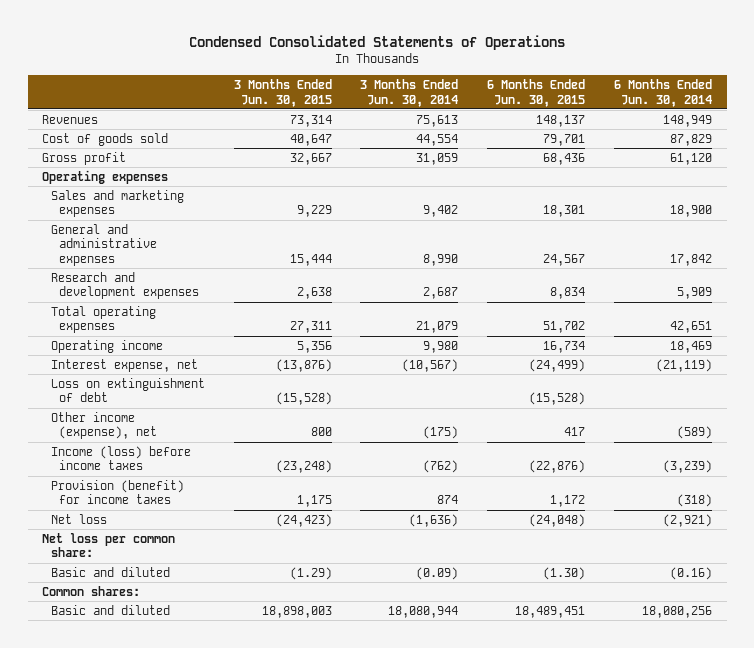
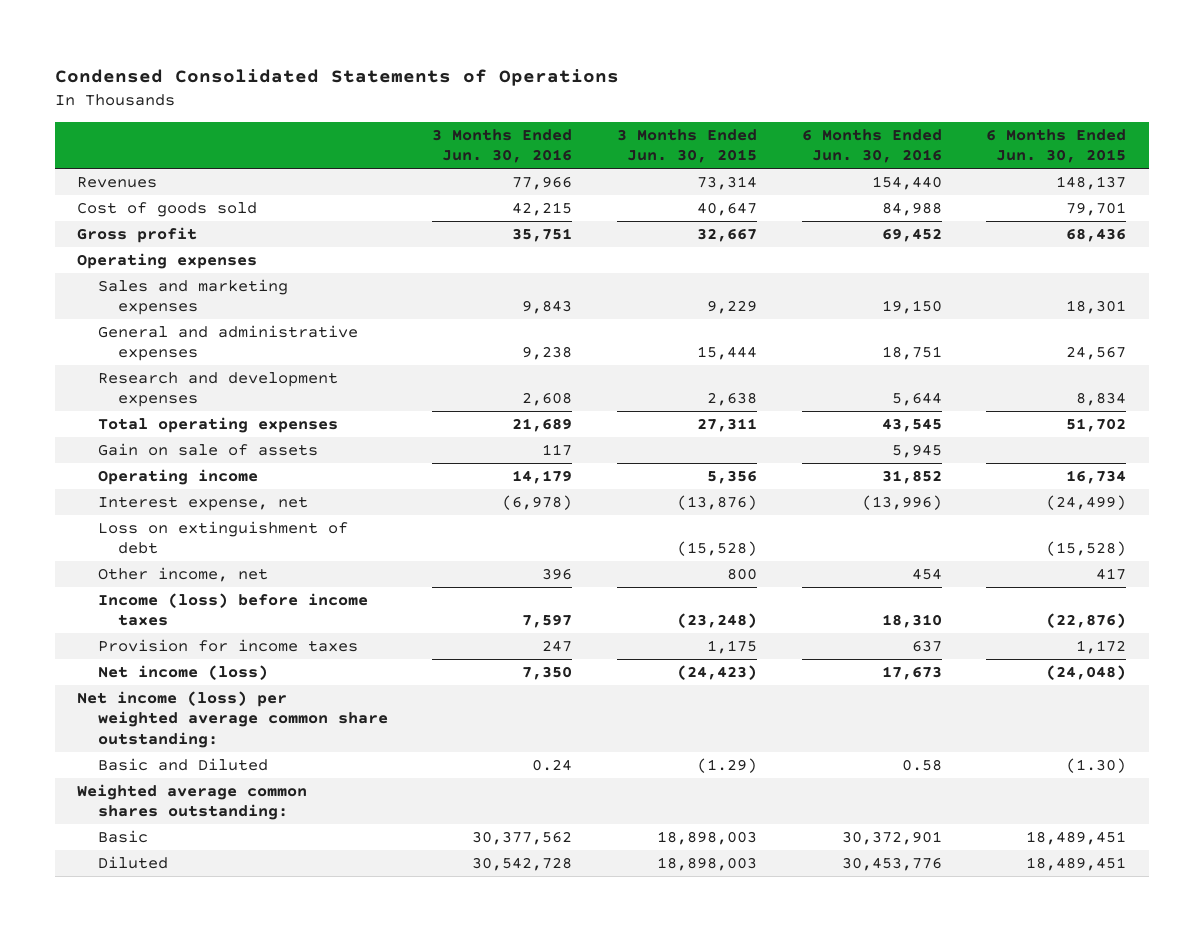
- | 3 Months Ended Jun. 30, 2015 | 3 Months Ended Jun. 30, 2014 | 6 Months Ended Jun. 30, 2015 | 6 Months Ended Jun. 30, 2014
+ | 3 Months Ended Jun. 30, 2016 | 3 Months Ended Jun. 30, 2015 | 6 Months Ended Jun. 30, 2016 | 6 Months Ended Jun. 30, 2015
+ Gain on sale of assets | 117 | | 5,945 |
- Other income (expense), net | 800 | (175) | 417 | (589)
+ Other income, net | 396 | 800 | 454 | 417
- Provision (benefit) for income taxes | 1,175 | 874 | 1,172 | (318)
- Net loss | (24,423) | (1,636) | (24,048) | (2,921)
- Net loss per common share:
- Basic and diluted | (1.29) | (0.09) | (1.30) | (0.16)
- Common shares:
- Basic and diluted | 18,898,003 | 18,080,944 | 18,489,451 | 18,080,256
+ Provision for income taxes | 247 | 1,175 | 637 | 1,172
+ Net income (loss) | 7,350 | (24,423) | 17,673 | (24,048)
+ Net income (loss) per weighted average common share outstanding:
+ Basic and Diluted | 0.24 | (1.29) | 0.58 | (1.30)
+ Weighted average common shares outstanding:
+ Basic | 30,377,562 | 18,898,003 | 30,372,901 | 18,489,451
+ Diluted | 30,542,728 | 18,898,003 | 30,453,776 | 18,489,451

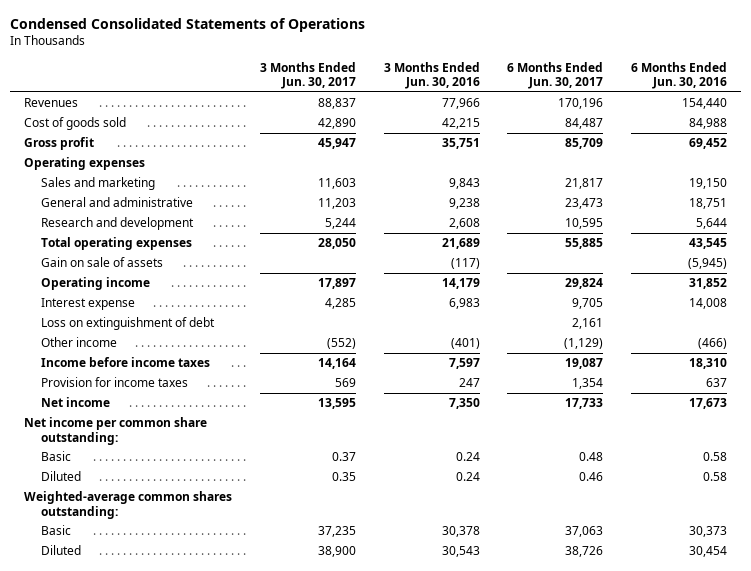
- | 3 Months Ended Jun. 30, 2016 | 3 Months Ended Jun. 30, 2015 | 6 Months Ended Jun. 30, 2016 | 6 Months Ended Jun. 30, 2015
+ | 3 Months Ended Jun. 30, 2017 | 3 Months Ended Jun. 30, 2016 | 6 Months Ended Jun. 30, 2017 | 6 Months Ended Jun. 30, 2016
- Sales and marketing expenses | 9,843 | 9,229 | 19,150 | 18,301
- General and administrative expenses | 9,238 | 15,444 | 18,751 | 24,567
- Research and development expenses | 2,608 | 2,638 | 5,644 | 8,834
+ Sales and marketing | 11,603 | 9,843 | 21,817 | 19,150
+ General and administrative | 11,203 | 9,238 | 23,473 | 18,751
+ Research and development | 5,244 | 2,608 | 10,595 | 5,644
- Gain on sale of assets | 117 | | 5,945 |
+ Gain on sale of assets | | (117) | | (5,945)
- Interest expense, net | (6,978) | (13,876) | (13,996) | (24,499)
+ Interest expense | 4,285 | 6,983 | 9,705 | 14,008
- Other income, net | 396 | 800 | 454 | 417
- Income (loss) before income taxes | 7,597 | (23,248) | 18,310 | (22,876)
+ Other income | (552) | (401) | (1,129) | (466)
+ Income before income taxes | 14,164 | 7,597 | 19,087 | 18,310
- Net income (loss) | 7,350 | (24,423) | 17,673 | (24,048)
- Net income (loss) per weighted average common share outstanding:
- Basic and Diluted | 0.24 | (1.29) | 0.58 | (1.30)
- Weighted average common shares outstanding:
- Basic | 30,377,562 | 18,898,003 | 30,372,901 | 18,489,451
- Diluted | 30,542,728 | 18,898,003 | 30,453,776 | 18,489,451
+ Net income | 13,595 | 7,350 | 17,733 | 17,673
+ Net income per common share outstanding:
+ Basic | 0.37 | 0.24 | 0.48 | 0.58
+ Diluted | 0.35 | 0.24 | 0.46 | 0.58
+ Weighted-average common shares outstanding:
+ Basic | 37,235 | 30,378 | 37,063 | 30,373
+ Diluted | 38,900 | 30,543 | 38,726 | 30,454

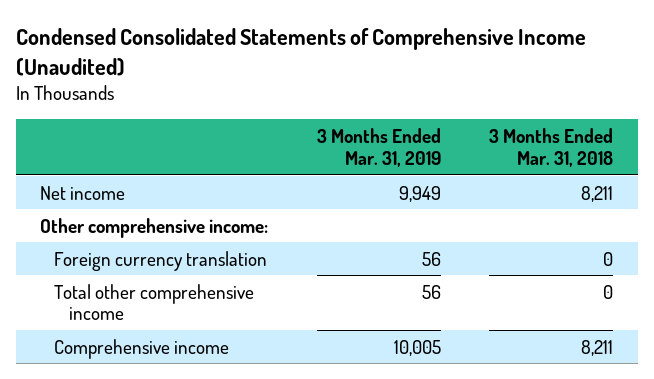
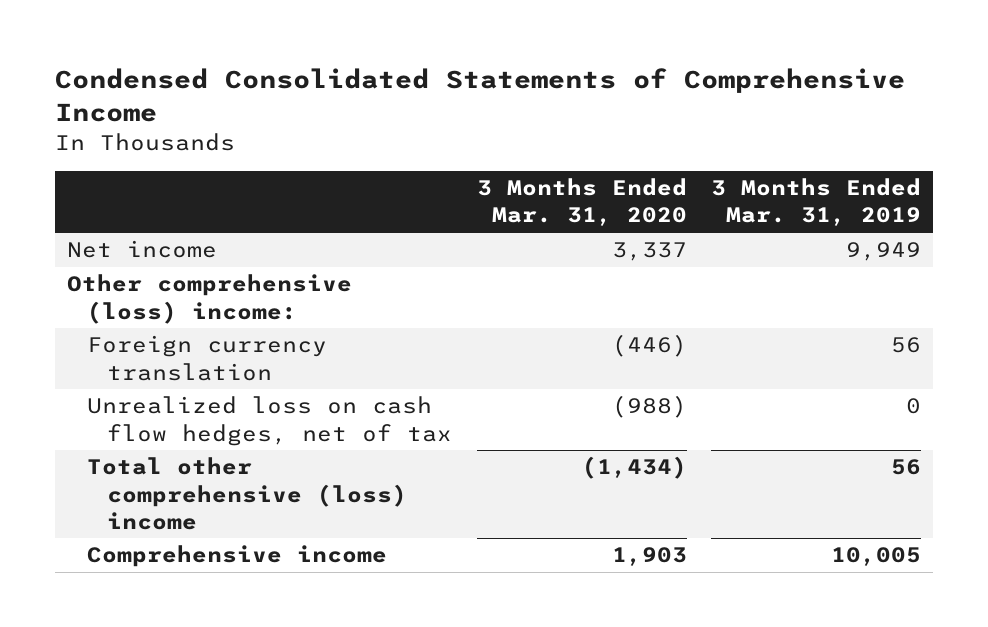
- Condensed Consolidated Statements of Comprehensive Income (Unaudited)
+ Condensed Consolidated Statements of Comprehensive Income
- | 3 Months Ended Mar. 31, 2019 | 3 Months Ended Mar. 31, 2018
+ | 3 Months Ended Mar. 31, 2020 | 3 Months Ended Mar. 31, 2019
- Other comprehensive income:
+ Other comprehensive (loss) income:
- Total other comprehensive income | 56 | 0
+ Unrealized loss on cash flow hedges, net of tax | (988) | 0
+ Total other comprehensive (loss) income | (1,434) | 56

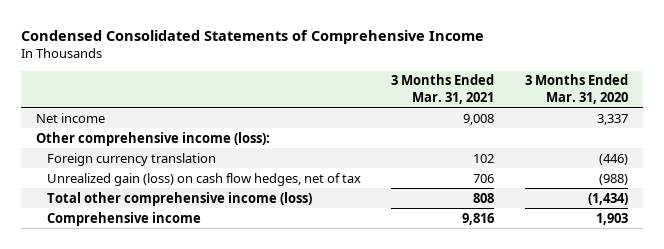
- | 3 Months Ended Mar. 31, 2020 | 3 Months Ended Mar. 31, 2019
+ | 3 Months Ended Mar. 31, 2021 | 3 Months Ended Mar. 31, 2020
- Other comprehensive (loss) income:
+ Other comprehensive income (loss):
- Unrealized loss on cash flow hedges, net of tax | (988) | 0
- Total other comprehensive (loss) income | (1,434) | 56
+ Unrealized gain (loss) on cash flow hedges, net of tax | 706 | (988)
+ Total other comprehensive income (loss) | 808 | (1,434)

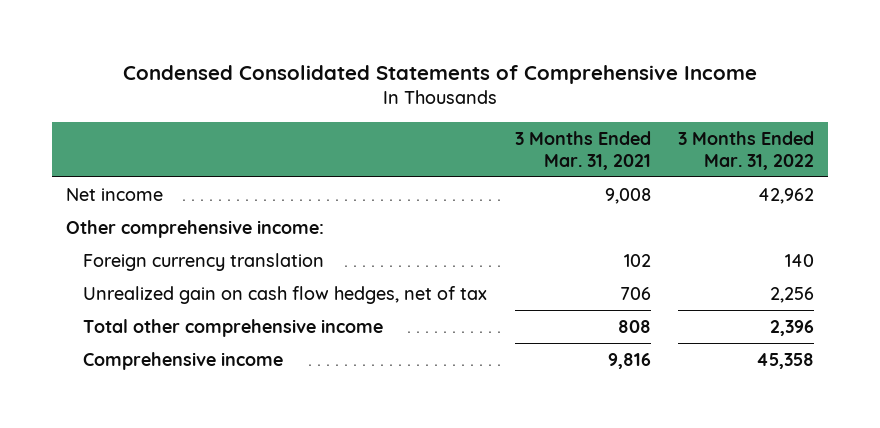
- | 3 Months Ended Mar. 31, 2021 | 3 Months Ended Mar. 31, 2020
+ | 3 Months Ended Mar. 31, 2021 | 3 Months Ended Mar. 31, 2022
- Other comprehensive income (loss):
+ Other comprehensive income:
- Unrealized gain (loss) on cash flow hedges, net of tax | 706 | (988)
- Total other comprehensive income (loss) | 808 | (1,434)
+ Unrealized gain on cash flow hedges, net of tax | 706 | 2,256
+ Total other comprehensive income | 808 | 2,396

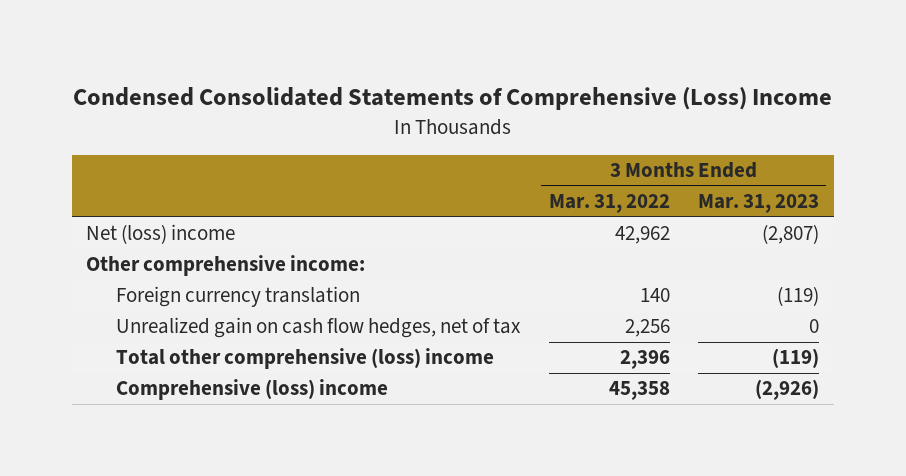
- Condensed Consolidated Statements of Comprehensive Income
+ Condensed Consolidated Statements of Comprehensive (Loss) Income
- | 3 Months Ended Mar. 31, 2021 | 3 Months Ended Mar. 31, 2022
+ | 3 Months Ended Mar. 31, 2022 | 3 Months Ended Mar. 31, 2023
- Net income | 9,008 | 42,962
+ Net (loss) income | 42,962 | (2,807)
- Total other comprehensive income | 808 | 2,396
- Comprehensive income | 9,816 | 45,358
+ Total other comprehensive (loss) income | 2,396 | (119)
+ Comprehensive (loss) income | 45,358 | (2,926)

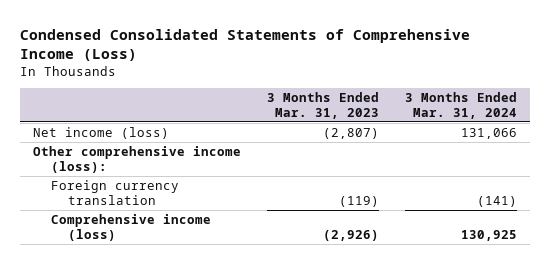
- Condensed Consolidated Statements of Comprehensive (Loss) Income
+ Condensed Consolidated Statements of Comprehensive Income (Loss)
- | 3 Months Ended Mar. 31, 2022 | 3 Months Ended Mar. 31, 2023
+ | 3 Months Ended Mar. 31, 2023 | 3 Months Ended Mar. 31, 2024
- Net (loss) income | 42,962 | (2,807)
- Other comprehensive income:
+ Net income (loss) | (2,807) | 131,066
+ Other comprehensive income (loss):
- Unrealized gain on cash flow hedges, net of tax | 2,256 | 0
- Total other comprehensive (loss) income | 2,396 | (119)
- Comprehensive (loss) income | 45,358 | (2,926)
+ Comprehensive income (loss) | (2,926) | 130,925

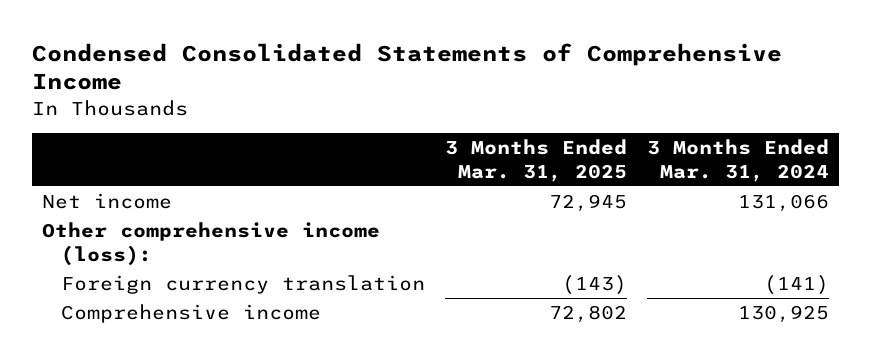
- Condensed Consolidated Statements of Comprehensive Income (Loss)
+ Condensed Consolidated Statements of Comprehensive Income
- | 3 Months Ended Mar. 31, 2023 | 3 Months Ended Mar. 31, 2024
+ | 3 Months Ended Mar. 31, 2025 | 3 Months Ended Mar. 31, 2024
- Net income (loss) | (2,807) | 131,066
+ Net income | 72,945 | 131,066
- Comprehensive income (loss) | (2,926) | 130,925
+ Comprehensive income | 72,802 | 130,925

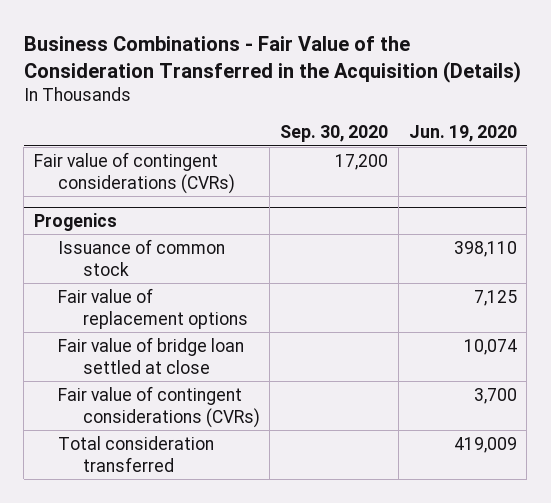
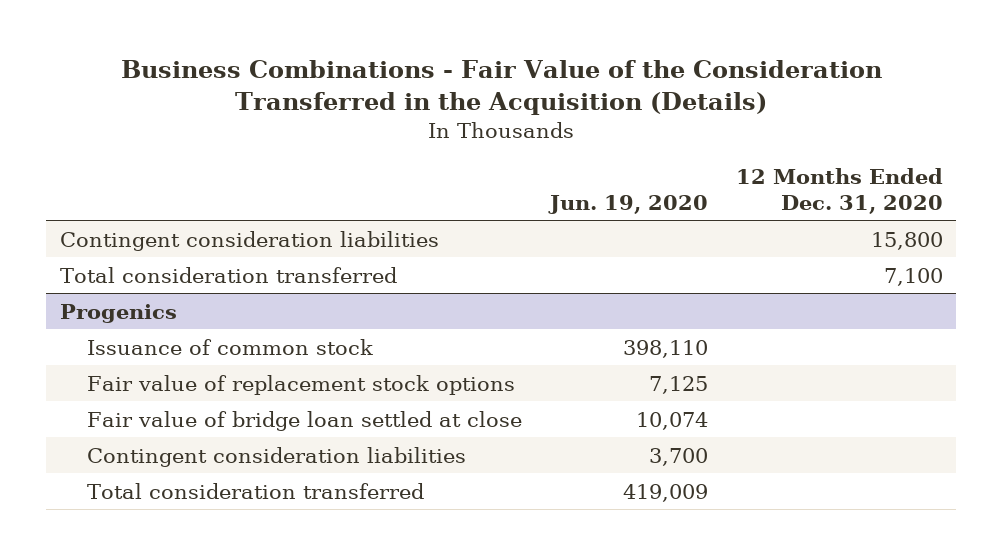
- | Sep. 30, 2020 | Jun. 19, 2020
+ | Jun. 19, 2020 | 12 Months Ended Dec. 31, 2020
- Fair value of contingent considerations (CVRs) | 17,200 |
+ Contingent consideration liabilities | | 15,800
+ Total consideration transferred | | 7,100
@ Progenics
- Fair value of replacement options | | 7,125
+ Fair value of replacement stock options | 7,125 |
- Fair value of contingent considerations (CVRs) | | 3,700
+ Contingent consideration liabilities | 3,700 |

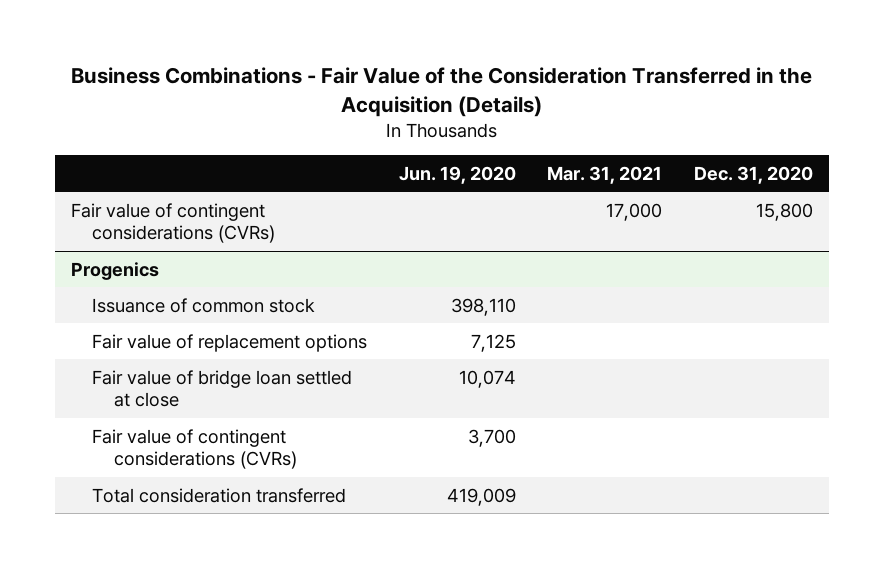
- | Jun. 19, 2020 | 12 Months Ended Dec. 31, 2020
+ | Jun. 19, 2020 | Mar. 31, 2021 | Dec. 31, 2020
- Contingent consideration liabilities | | 15,800
- Total consideration transferred | | 7,100
+ Fair value of contingent considerations (CVRs) | | 17,000 | 15,800
@ Progenics
- Fair value of replacement stock options | 7,125 |
+ Fair value of replacement options | 7,125 | |
- Contingent consideration liabilities | 3,700 |
+ Fair value of contingent considerations (CVRs) | 3,700 | |

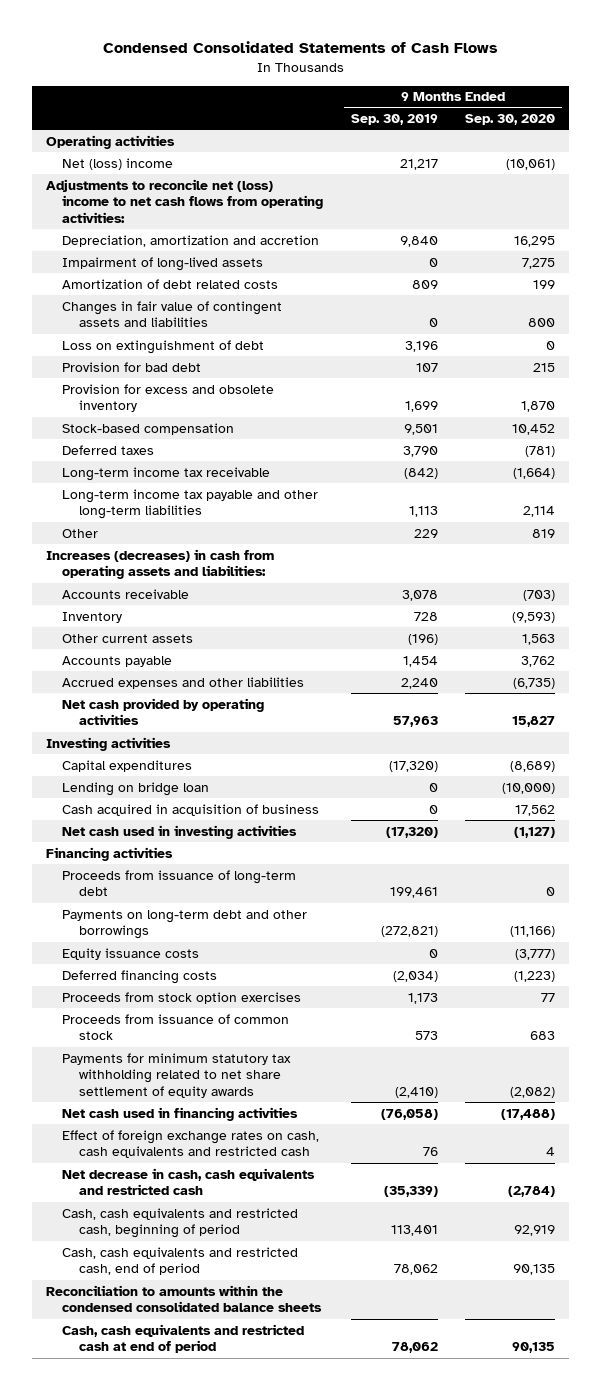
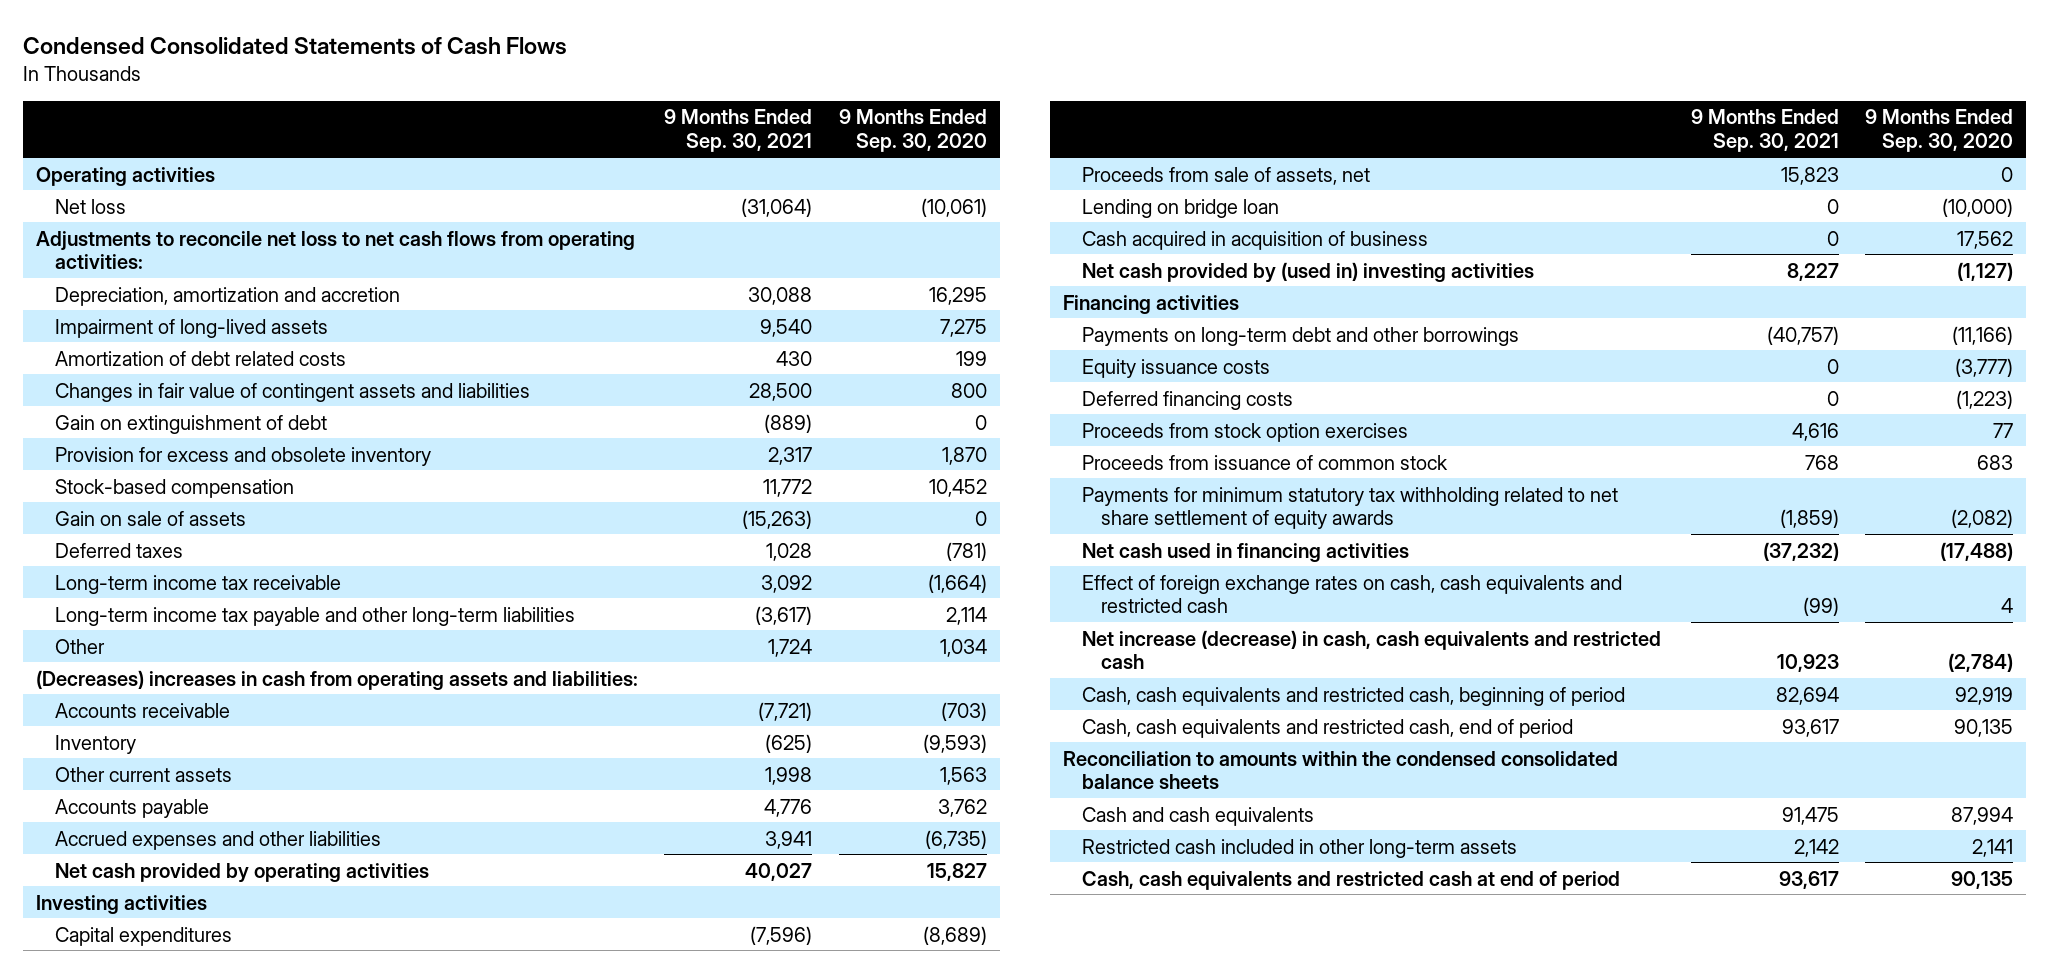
- | 9 Months Ended Sep. 30, 2019 | 9 Months Ended Sep. 30, 2020
+ | 9 Months Ended Sep. 30, 2021 | 9 Months Ended Sep. 30, 2020
- Net (loss) income | 21,217 | (10,061)
- Adjustments to reconcile net (loss) income to net cash flows from operating activities:
+ Net loss | (31,064) | (10,061)
+ Adjustments to reconcile net loss to net cash flows from operating activities:
- Loss on extinguishment of debt | 3,196 | 0
- Provision for bad debt | 107 | 215
+ Gain on extinguishment of debt | (889) | 0
+ Gain on sale of assets | (15,263) | 0
- Other | 229 | 819
- Increases (decreases) in cash from operating assets and liabilities:
+ Other | 1,724 | 1,034
+ (Decreases) increases in cash from operating assets and liabilities:
+ Proceeds from sale of assets, net | 15,823 | 0
- Net cash used in investing activities | (17,320) | (1,127)
+ Net cash provided by (used in) investing activities | 8,227 | (1,127)
- Proceeds from issuance of long-term debt | 199,461 | 0
- Net decrease in cash, cash equivalents and restricted cash | (35,339) | (2,784)
+ Net increase (decrease) in cash, cash equivalents and restricted cash | 10,923 | (2,784)
+ Cash and cash equivalents | 91,475 | 87,994
+ Restricted cash included in other long-term assets | 2,142 | 2,141

